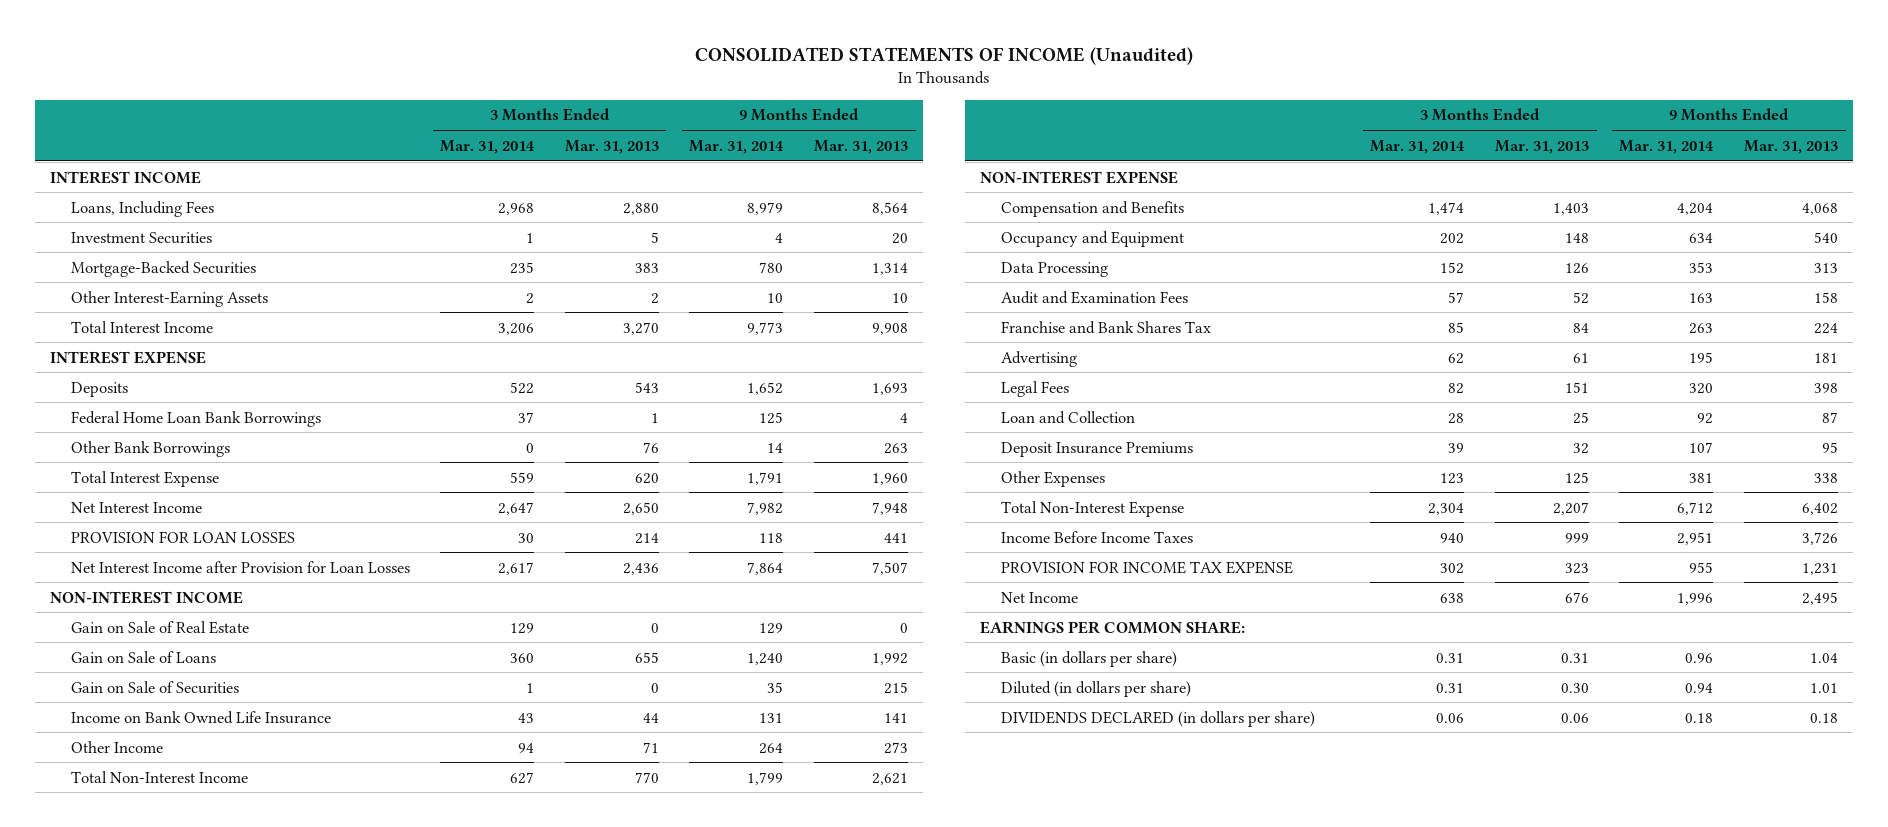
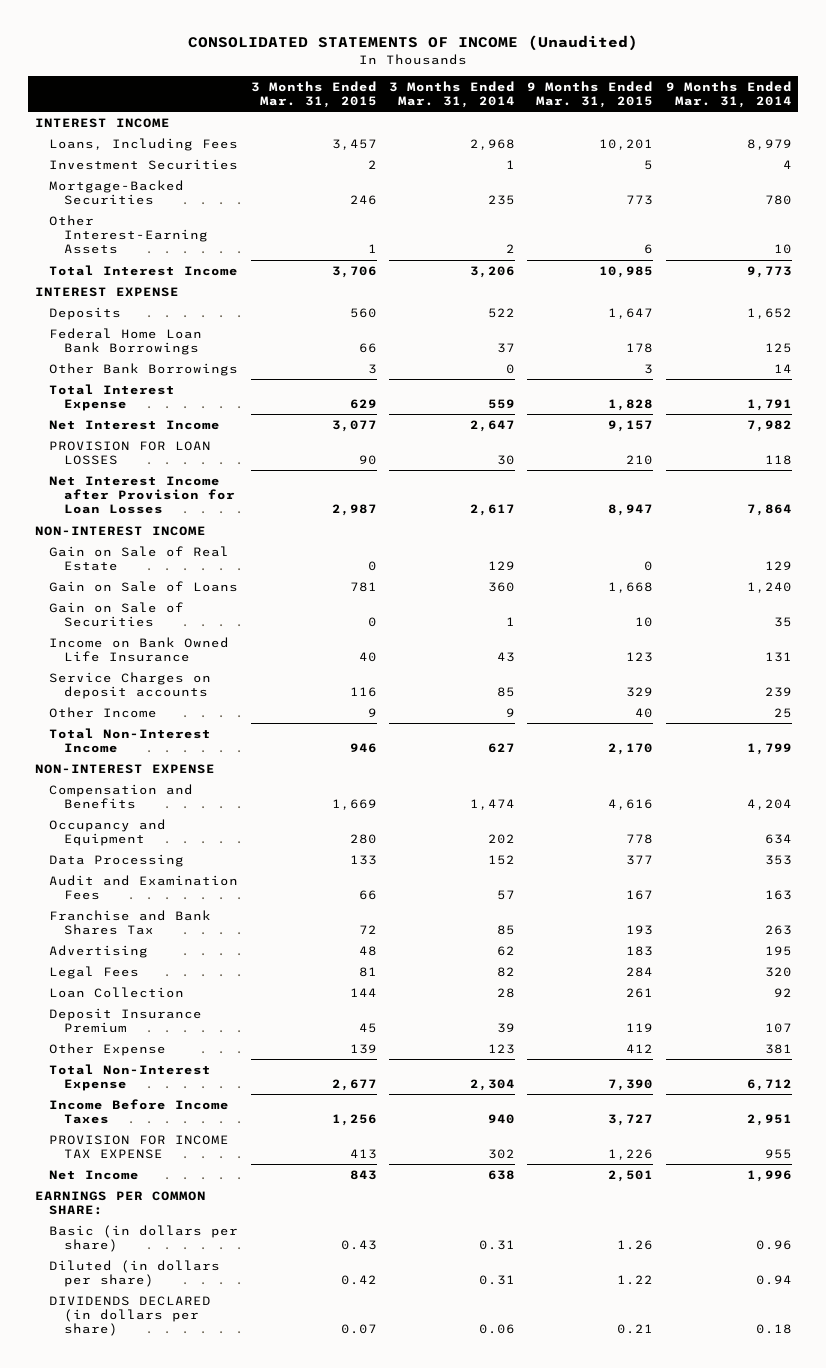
- | 3 Months Ended Mar. 31, 2014 | 3 Months Ended Mar. 31, 2013 | 9 Months Ended Mar. 31, 2014 | 9 Months Ended Mar. 31, 2013
+ | 3 Months Ended Mar. 31, 2015 | 3 Months Ended Mar. 31, 2014 | 9 Months Ended Mar. 31, 2015 | 9 Months Ended Mar. 31, 2014
- Other Income | 94 | 71 | 264 | 273
+ Service Charges on deposit accounts | 116 | 85 | 329 | 239
+ Other Income | 9 | 9 | 40 | 25
- Loan and Collection | 28 | 25 | 92 | 87
- Deposit Insurance Premiums | 39 | 32 | 107 | 95
- Other Expenses | 123 | 125 | 381 | 338
+ Loan Collection | 144 | 28 | 261 | 92
+ Deposit Insurance Premium | 45 | 39 | 119 | 107
+ Other Expense | 139 | 123 | 412 | 381

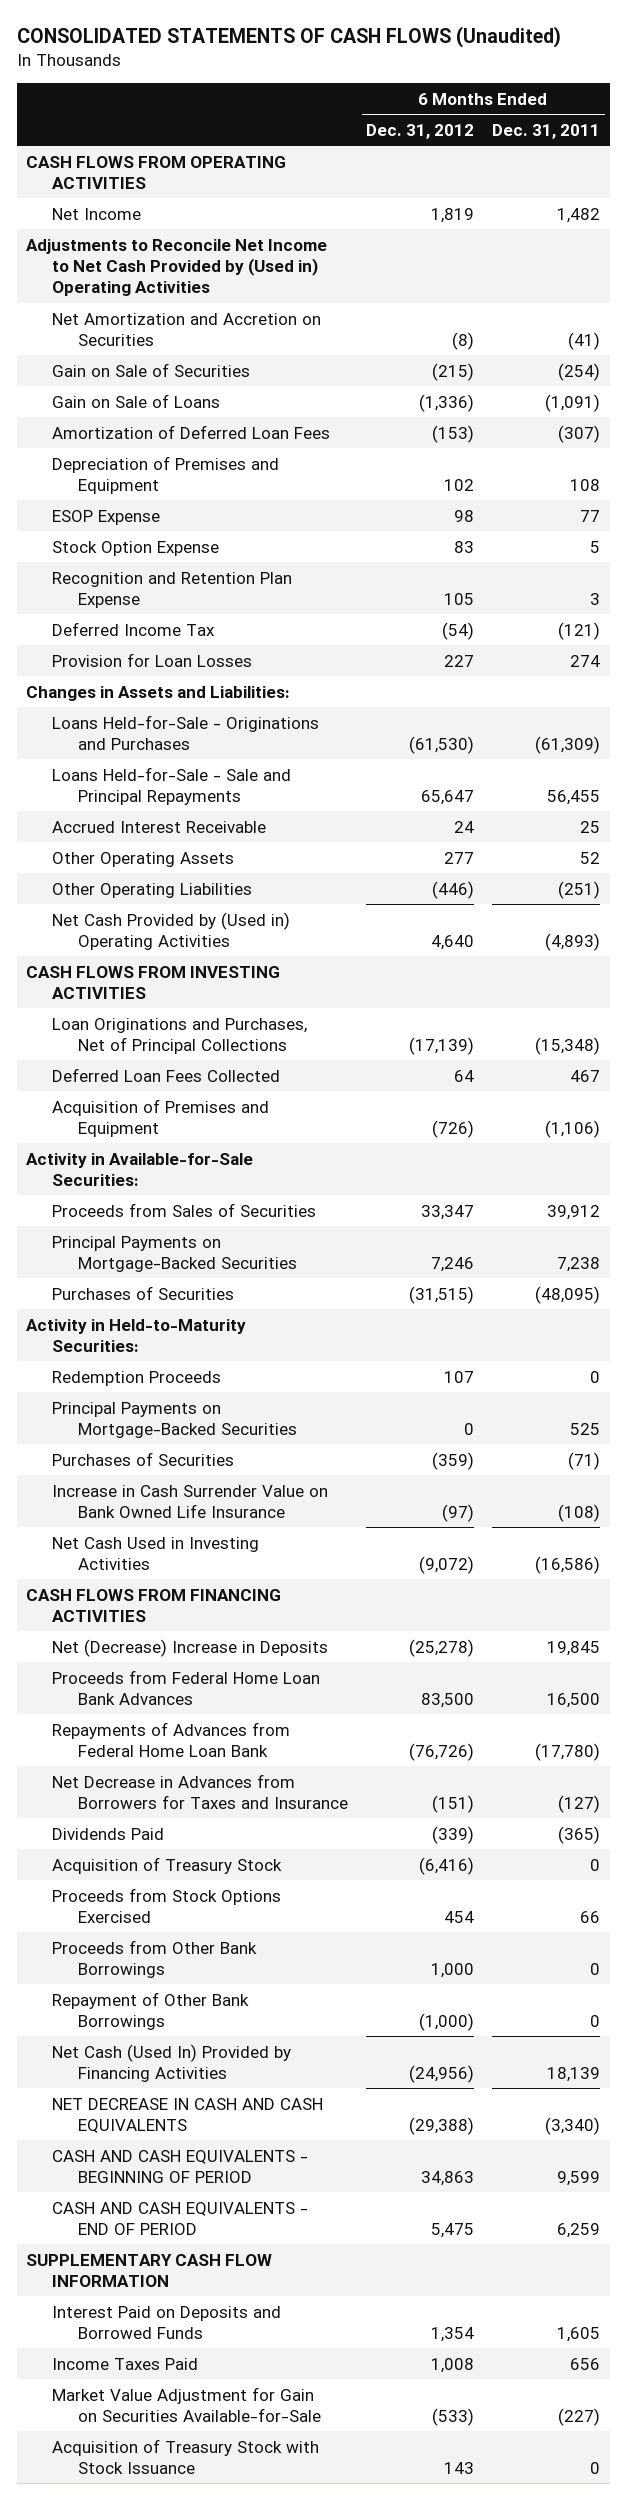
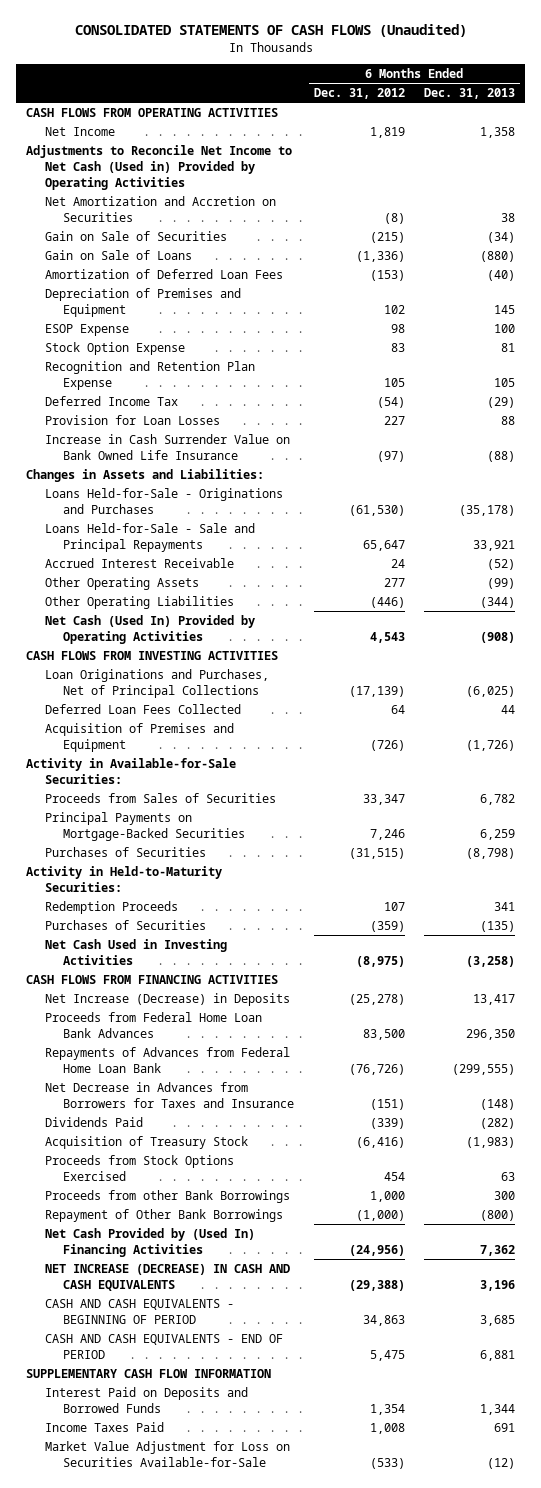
- | 6 Months Ended Dec. 31, 2012 | 6 Months Ended Dec. 31, 2011
+ | 6 Months Ended Dec. 31, 2012 | 6 Months Ended Dec. 31, 2013
- Adjustments to Reconcile Net Income to Net Cash Provided by (Used in) Operating Activities
+ Adjustments to Reconcile Net Income to Net Cash (Used in) Provided by Operating Activities
moved up: Increase in Cash Surrender Value on Bank Owned Life Insurance | (97) | (88)
- Net Cash Provided by (Used in) Operating Activities | 4,640 | (4,893)
+ Net Cash (Used In) Provided by Operating Activities | 4,543 | (908)
- Principal Payments on Mortgage-Backed Securities | 0 | 525
- Net Cash Used in Investing Activities | (9,072) | (16,586)
+ Net Cash Used in Investing Activities | (8,975) | (3,258)
- Net (Decrease) Increase in Deposits | (25,278) | 19,845
+ Net Increase (Decrease) in Deposits | (25,278) | 13,417
- Proceeds from Other Bank Borrowings | 1,000 | 0
+ Proceeds from other Bank Borrowings | 1,000 | 300
- Net Cash (Used In) Provided by Financing Activities | (24,956) | 18,139
- NET DECREASE IN CASH AND CASH EQUIVALENTS | (29,388) | (3,340)
+ Net Cash Provided by (Used In) Financing Activities | (24,956) | 7,362
+ NET INCREASE (DECREASE) IN CASH AND CASH EQUIVALENTS | (29,388) | 3,196
- Market Value Adjustment for Gain on Securities Available-for-Sale | (533) | (227)
- Acquisition of Treasury Stock with Stock Issuance | 143 | 0
+ Market Value Adjustment for Loss on Securities Available-for-Sale | (533) | (12)

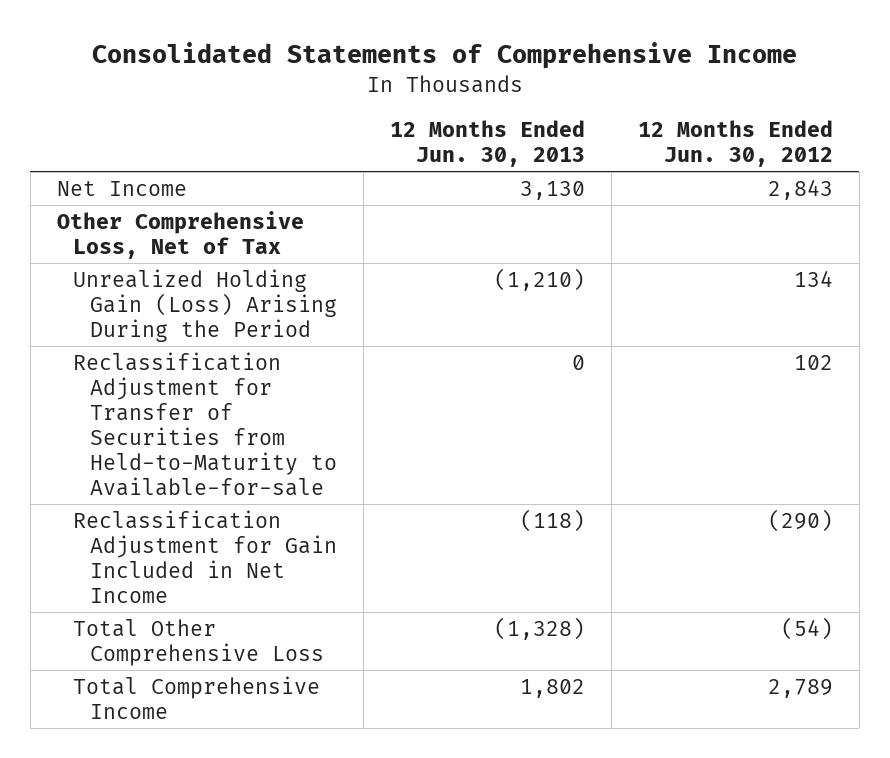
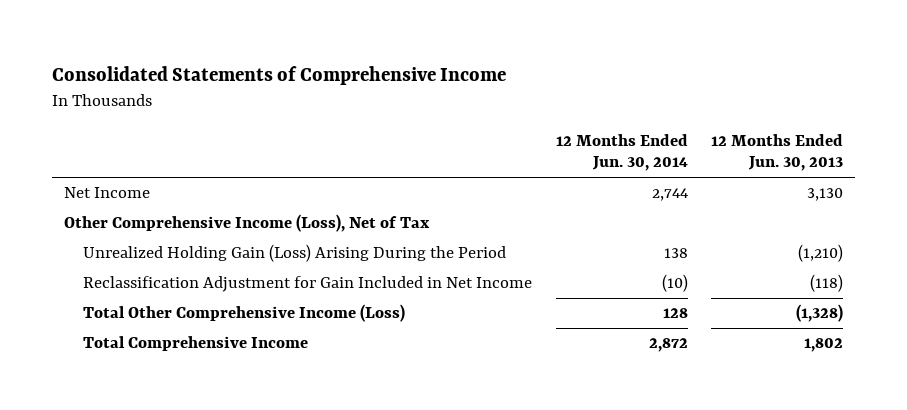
- | 12 Months Ended Jun. 30, 2013 | 12 Months Ended Jun. 30, 2012
+ | 12 Months Ended Jun. 30, 2014 | 12 Months Ended Jun. 30, 2013
- Other Comprehensive Loss, Net of Tax
+ Other Comprehensive Income (Loss), Net of Tax
- Reclassification Adjustment for Transfer of Securities from Held-to-Maturity to Available-for-sale | 0 | 102
- Total Other Comprehensive Loss | (1,328) | (54)
+ Total Other Comprehensive Income (Loss) | 128 | (1,328)

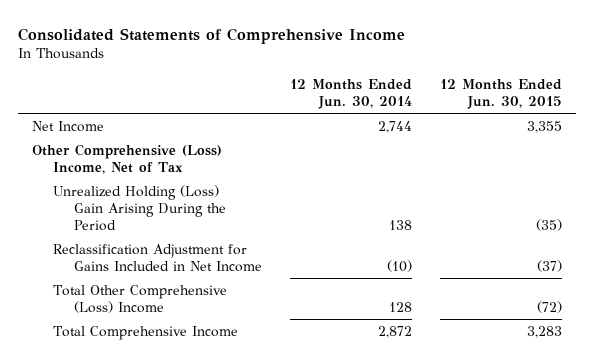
- | 12 Months Ended Jun. 30, 2014 | 12 Months Ended Jun. 30, 2013
+ | 12 Months Ended Jun. 30, 2014 | 12 Months Ended Jun. 30, 2015
- Other Comprehensive Income (Loss), Net of Tax
- Unrealized Holding Gain (Loss) Arising During the Period | 138 | (1,210)
- Reclassification Adjustment for Gain Included in Net Income | (10) | (118)
- Total Other Comprehensive Income (Loss) | 128 | (1,328)
+ Other Comprehensive (Loss) Income, Net of Tax
+ Unrealized Holding (Loss) Gain Arising During the Period | 138 | (35)
+ Reclassification Adjustment for Gains Included in Net Income | (10) | (37)
+ Total Other Comprehensive (Loss) Income | 128 | (72)

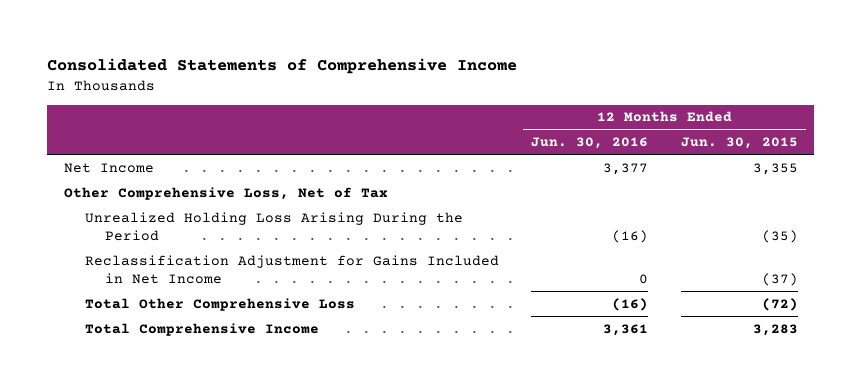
- | 12 Months Ended Jun. 30, 2014 | 12 Months Ended Jun. 30, 2015
+ | 12 Months Ended Jun. 30, 2016 | 12 Months Ended Jun. 30, 2015
- Other Comprehensive (Loss) Income, Net of Tax
- Unrealized Holding (Loss) Gain Arising During the Period | 138 | (35)
+ Other Comprehensive Loss, Net of Tax
+ Unrealized Holding Loss Arising During the Period | (16) | (35)
- Total Other Comprehensive (Loss) Income | 128 | (72)
+ Total Other Comprehensive Loss | (16) | (72)

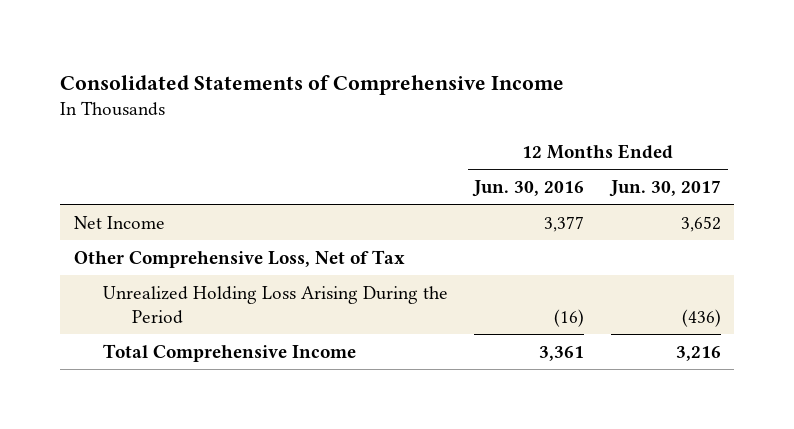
- | 12 Months Ended Jun. 30, 2016 | 12 Months Ended Jun. 30, 2015
+ | 12 Months Ended Jun. 30, 2016 | 12 Months Ended Jun. 30, 2017
- Reclassification Adjustment for Gains Included in Net Income | 0 | (37)
- Total Other Comprehensive Loss | (16) | (72)

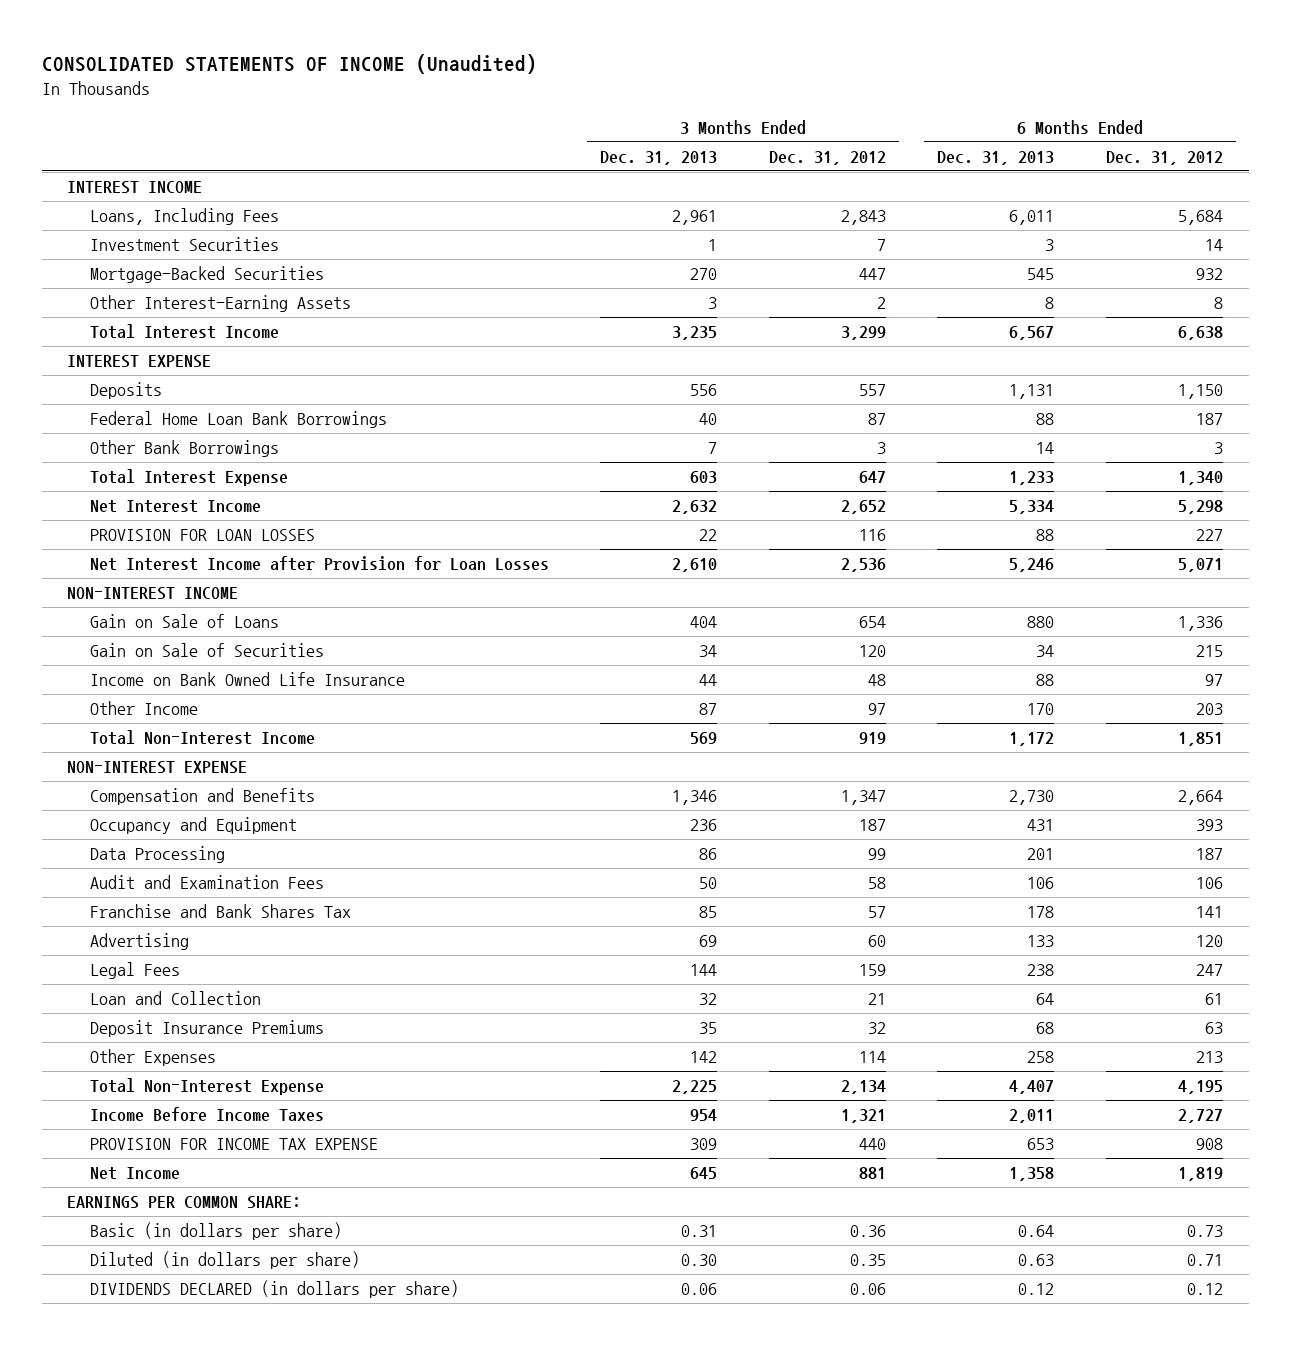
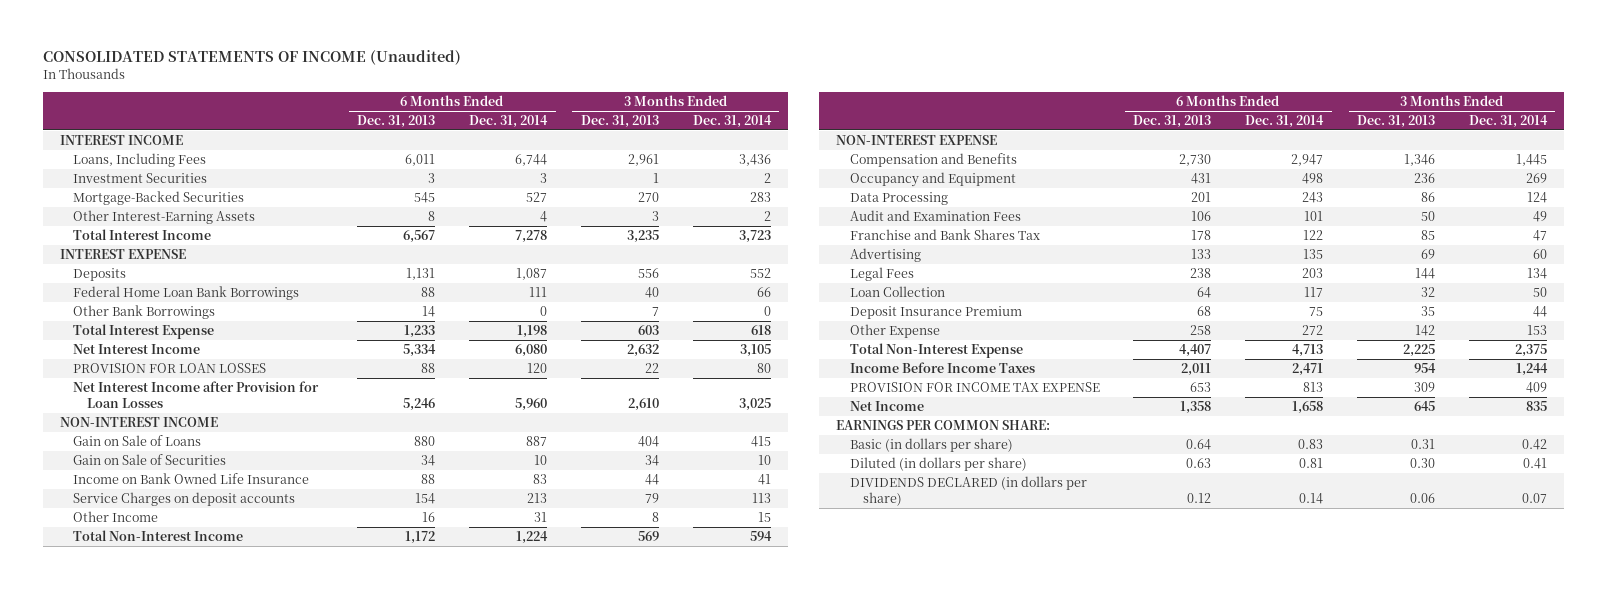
- | 3 Months Ended Dec. 31, 2013 | 3 Months Ended Dec. 31, 2012 | 6 Months Ended Dec. 31, 2013 | 6 Months Ended Dec. 31, 2012
+ | 6 Months Ended Dec. 31, 2013 | 6 Months Ended Dec. 31, 2014 | 3 Months Ended Dec. 31, 2013 | 3 Months Ended Dec. 31, 2014
- Other Income | 87 | 97 | 170 | 203
+ Service Charges on deposit accounts | 154 | 213 | 79 | 113
+ Other Income | 16 | 31 | 8 | 15
- Loan and Collection | 32 | 21 | 64 | 61
- Deposit Insurance Premiums | 35 | 32 | 68 | 63
- Other Expenses | 142 | 114 | 258 | 213
+ Loan Collection | 64 | 117 | 32 | 50
+ Deposit Insurance Premium | 68 | 75 | 35 | 44
+ Other Expense | 258 | 272 | 142 | 153

